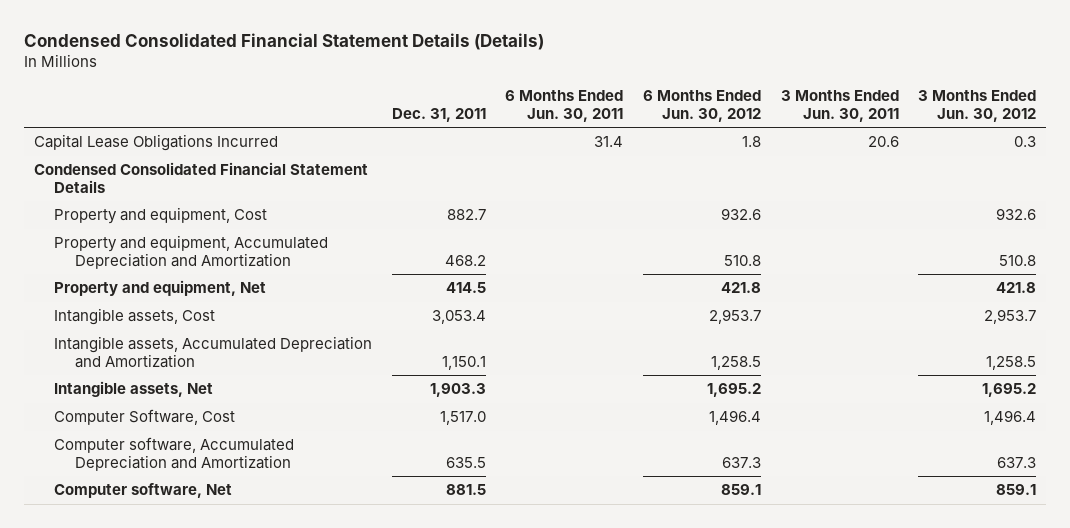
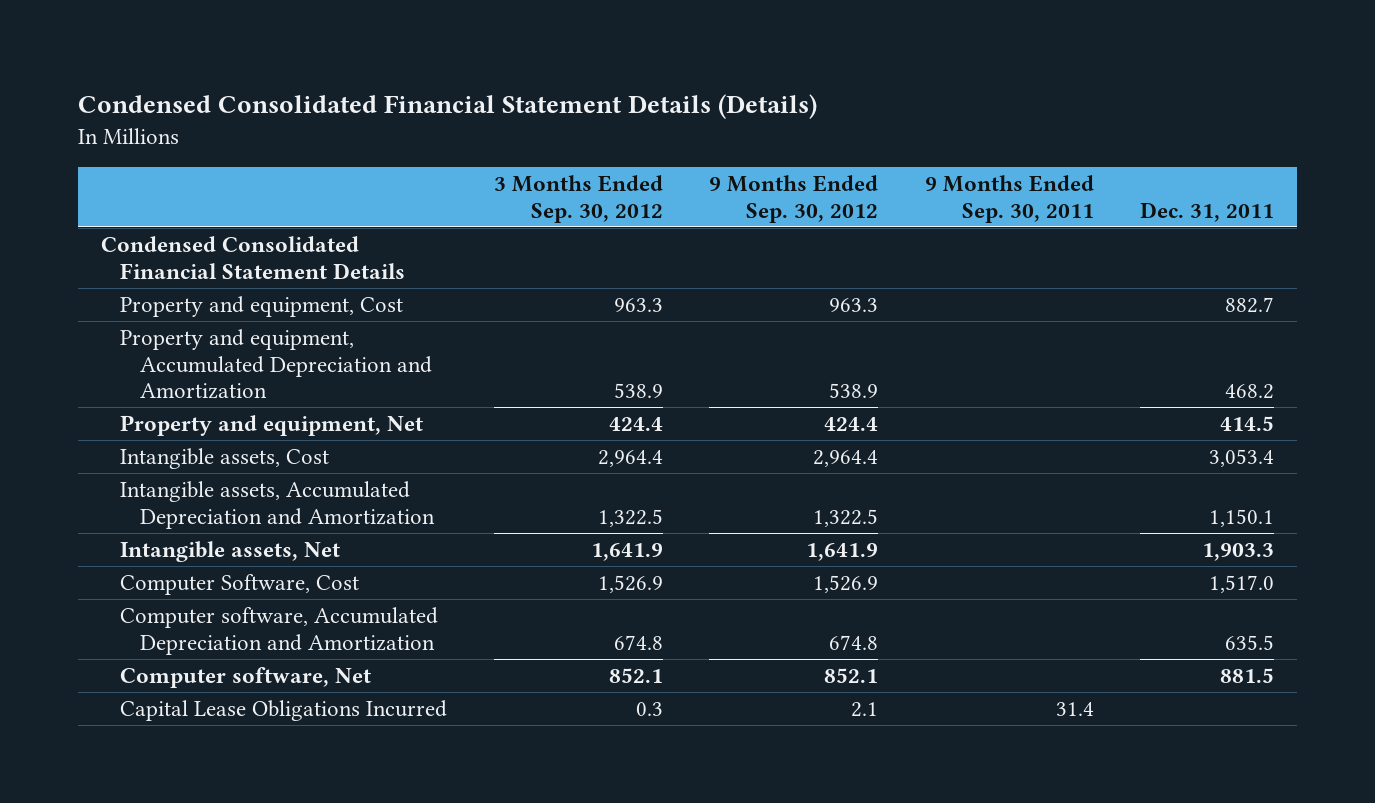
- | Dec. 31, 2011 | 6 Months Ended Jun. 30, 2011 | 6 Months Ended Jun. 30, 2012 | 3 Months Ended Jun. 30, 2011 | 3 Months Ended Jun. 30, 2012
+ | 3 Months Ended Sep. 30, 2012 | 9 Months Ended Sep. 30, 2012 | 9 Months Ended Sep. 30, 2011 | Dec. 31, 2011
moved down: Capital Lease Obligations Incurred | 0.3 | 2.1 | 31.4 |

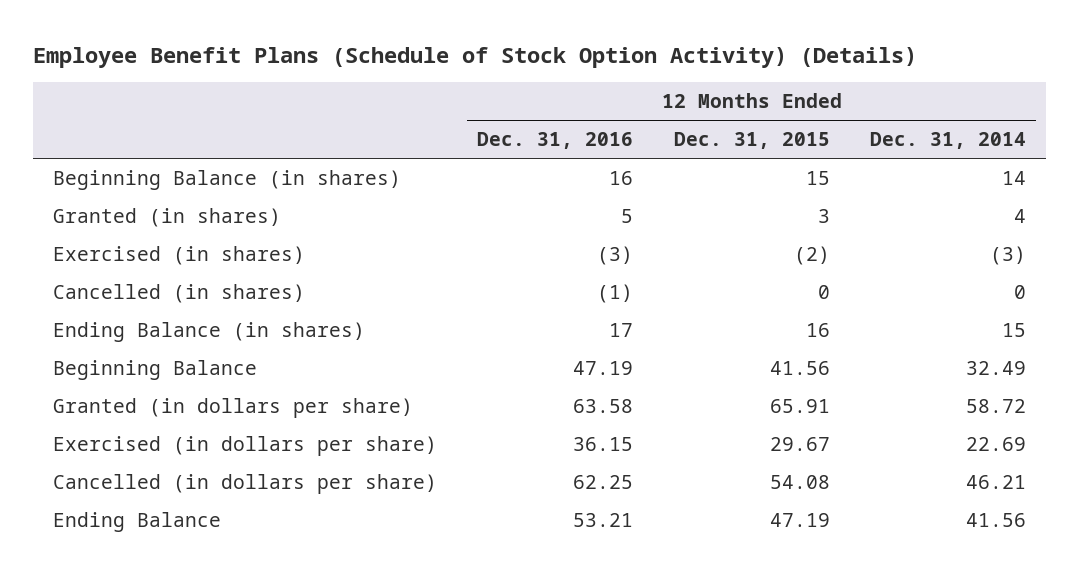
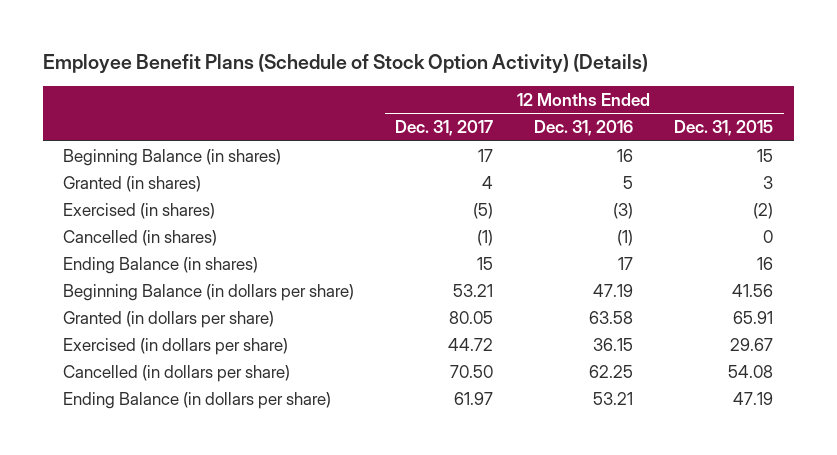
- | 12 Months Ended Dec. 31, 2016 | 12 Months Ended Dec. 31, 2015 | 12 Months Ended Dec. 31, 2014
+ | 12 Months Ended Dec. 31, 2017 | 12 Months Ended Dec. 31, 2016 | 12 Months Ended Dec. 31, 2015
- Beginning Balance | 47.19 | 41.56 | 32.49
+ Beginning Balance (in dollars per share) | 53.21 | 47.19 | 41.56
- Ending Balance | 53.21 | 47.19 | 41.56
+ Ending Balance (in dollars per share) | 61.97 | 53.21 | 47.19

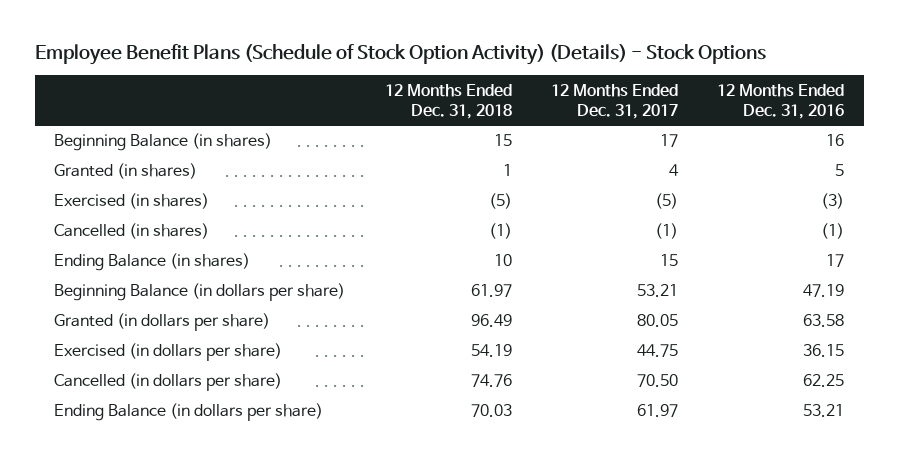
- Employee Benefit Plans (Schedule of Stock Option Activity) (Details)
+ Employee Benefit Plans (Schedule of Stock Option Activity) (Details) - Stock Options
- | 12 Months Ended Dec. 31, 2017 | 12 Months Ended Dec. 31, 2016 | 12 Months Ended Dec. 31, 2015
+ | 12 Months Ended Dec. 31, 2018 | 12 Months Ended Dec. 31, 2017 | 12 Months Ended Dec. 31, 2016
- Exercised (in dollars per share) | 44.72 | 36.15 | 29.67
+ Exercised (in dollars per share) | 54.19 | 44.75 | 36.15

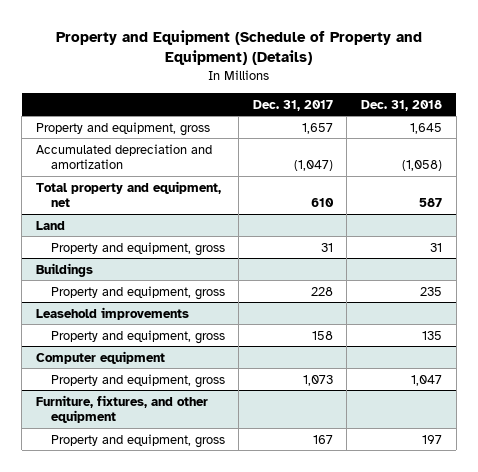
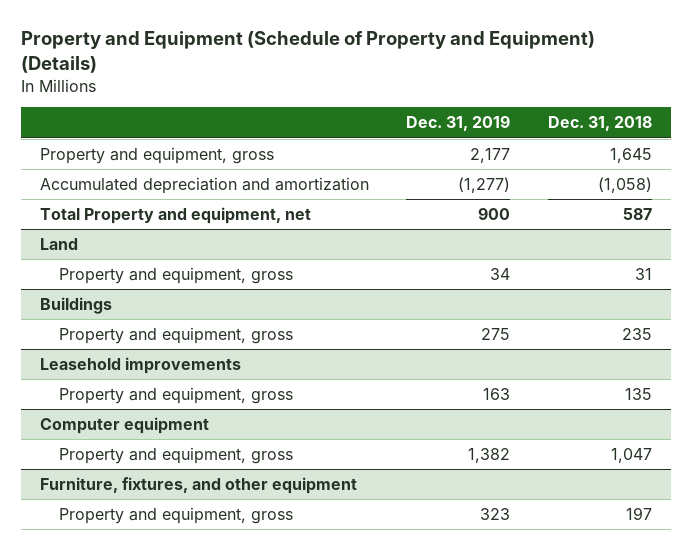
- | Dec. 31, 2017 | Dec. 31, 2018
+ | Dec. 31, 2019 | Dec. 31, 2018
- Total property and equipment, net | 610 | 587
+ Total Property and equipment, net | 900 | 587

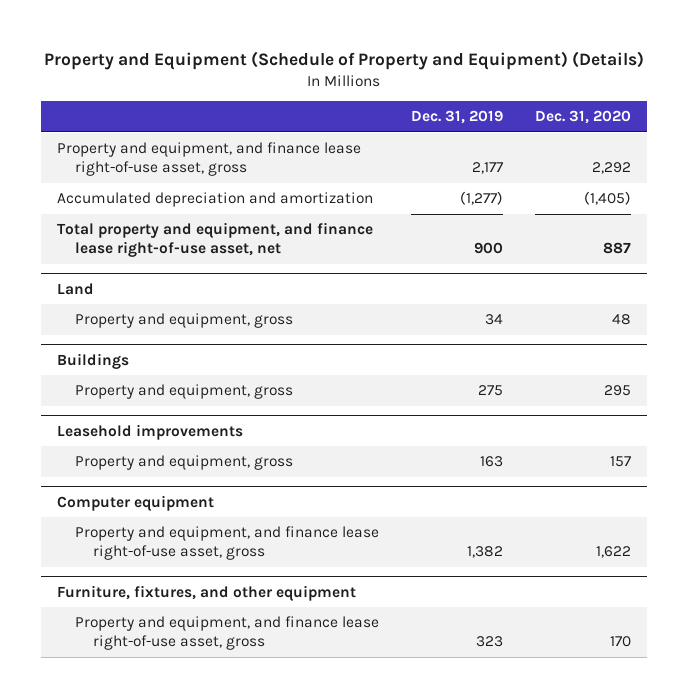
- | Dec. 31, 2019 | Dec. 31, 2018
+ | Dec. 31, 2019 | Dec. 31, 2020
- Property and equipment, gross | 2,177 | 1,645
+ Property and equipment, and finance lease right-of-use asset, gross | 2,177 | 2,292
- Total Property and equipment, net | 900 | 587
+ Total property and equipment, and finance lease right-of-use asset, net | 900 | 887
@ Computer equipment
- Property and equipment, gross | 1,382 | 1,047
+ Property and equipment, and finance lease right-of-use asset, gross | 1,382 | 1,622
@ Furniture, fixtures, and other equipment
- Property and equipment, gross | 323 | 197
+ Property and equipment, and finance lease right-of-use asset, gross | 323 | 170

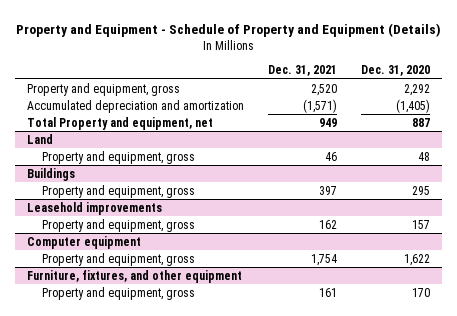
- Property and Equipment (Schedule of Property and Equipment) (Details)
+ Property and Equipment - Schedule of Property and Equipment (Details)
- | Dec. 31, 2019 | Dec. 31, 2020
+ | Dec. 31, 2021 | Dec. 31, 2020
- Property and equipment, and finance lease right-of-use asset, gross | 2,177 | 2,292
+ Property and equipment, gross | 2,520 | 2,292
- Total property and equipment, and finance lease right-of-use asset, net | 900 | 887
+ Total Property and equipment, net | 949 | 887
@ Computer equipment
- Property and equipment, and finance lease right-of-use asset, gross | 1,382 | 1,622
+ Property and equipment, gross | 1,754 | 1,622
@ Furniture, fixtures, and other equipment
- Property and equipment, and finance lease right-of-use asset, gross | 323 | 170
+ Property and equipment, gross | 161 | 170

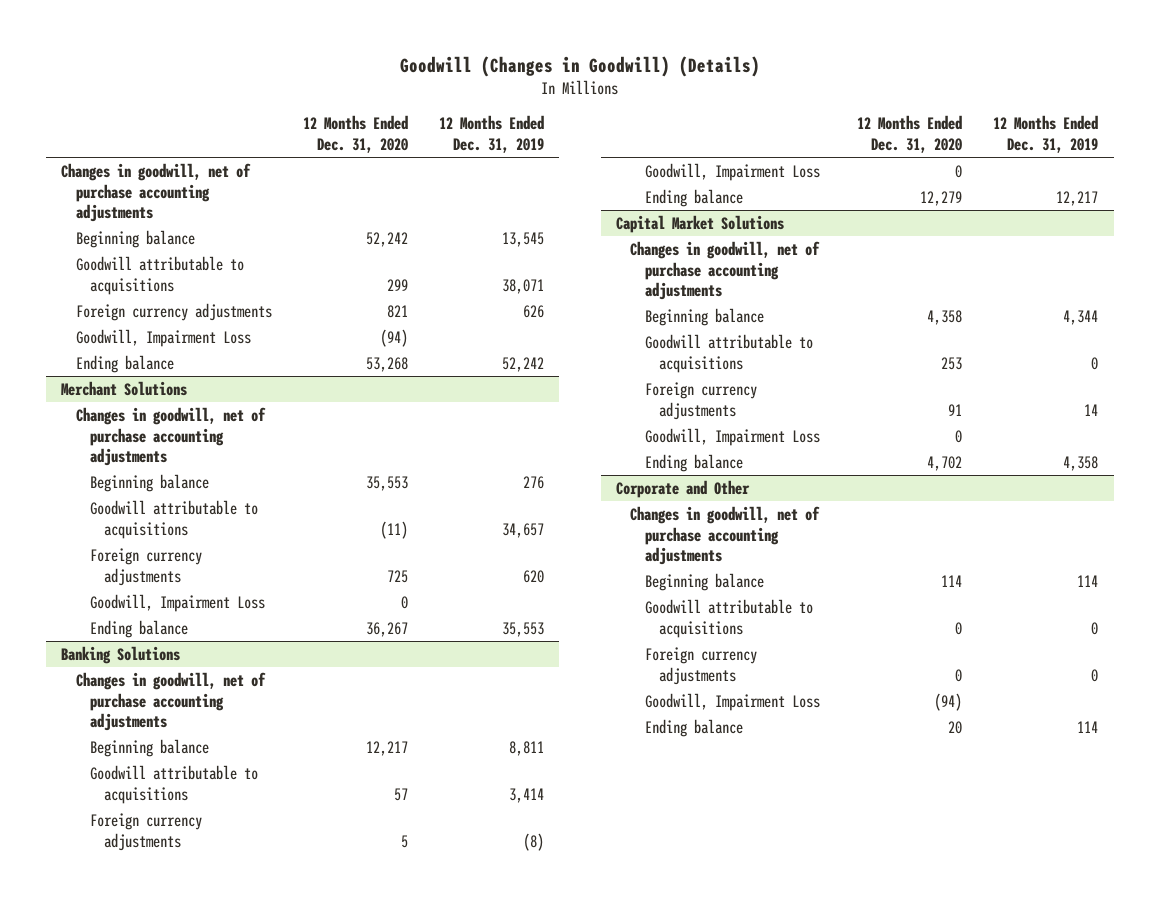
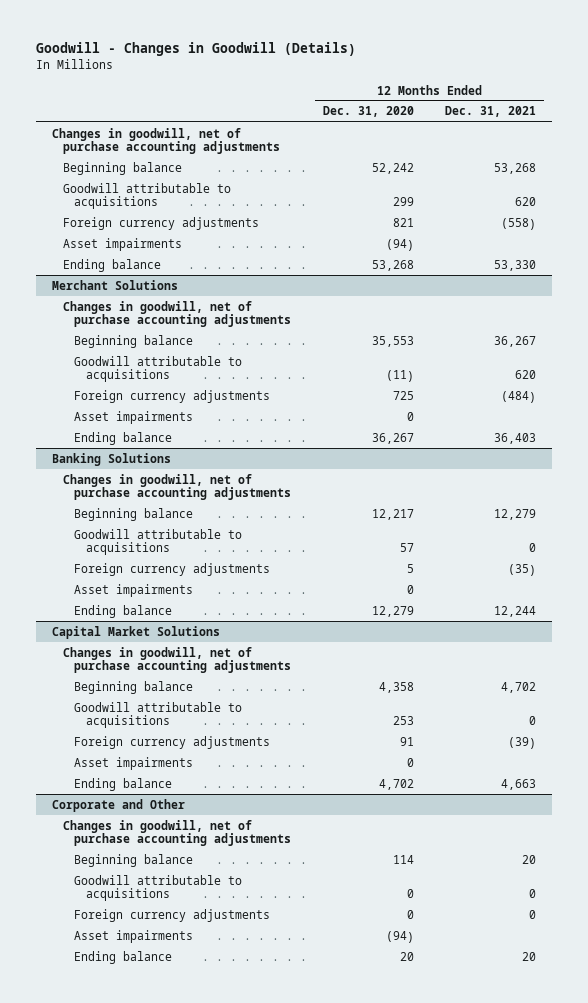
- Goodwill (Changes in Goodwill) (Details)
+ Goodwill - Changes in Goodwill (Details)
- | 12 Months Ended Dec. 31, 2020 | 12 Months Ended Dec. 31, 2019
+ | 12 Months Ended Dec. 31, 2020 | 12 Months Ended Dec. 31, 2021
- Goodwill, Impairment Loss | (94) |
+ Asset impairments | (94) |
@ Merchant Solutions
- Goodwill, Impairment Loss | 0 |
+ Asset impairments | 0 |
@ Banking Solutions
- Goodwill, Impairment Loss | 0 |
+ Asset impairments | 0 |
@ Capital Market Solutions
- Goodwill, Impairment Loss | 0 |
+ Asset impairments | 0 |
@ Corporate and Other
- Goodwill, Impairment Loss | (94) |
+ Asset impairments | (94) |

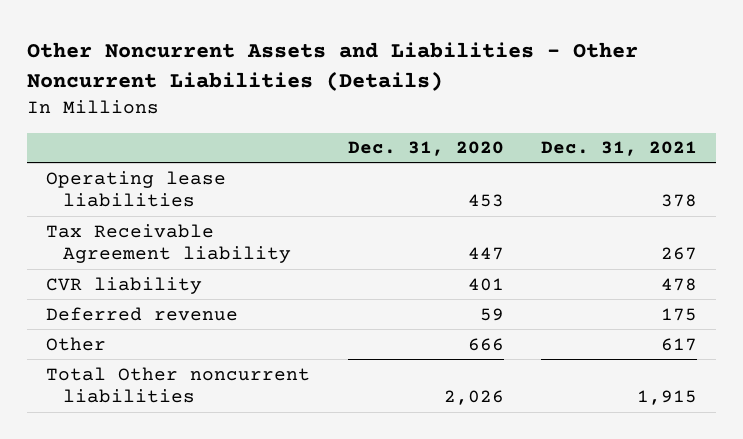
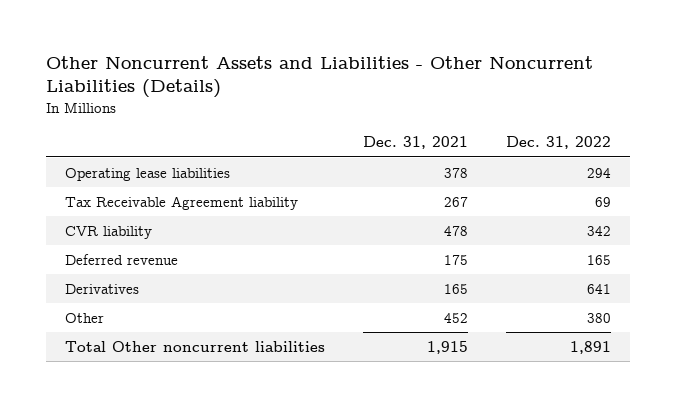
- | Dec. 31, 2020 | Dec. 31, 2021
+ | Dec. 31, 2021 | Dec. 31, 2022
- Other | 666 | 617
+ Derivatives | 165 | 641
+ Other | 452 | 380

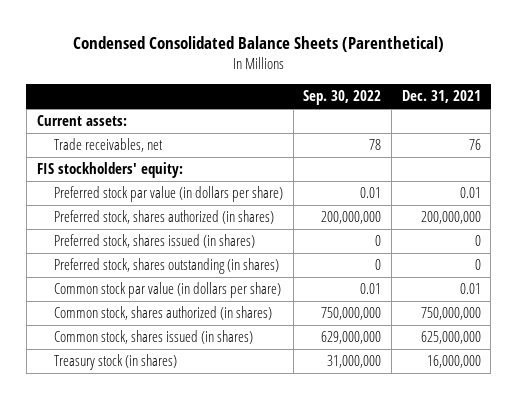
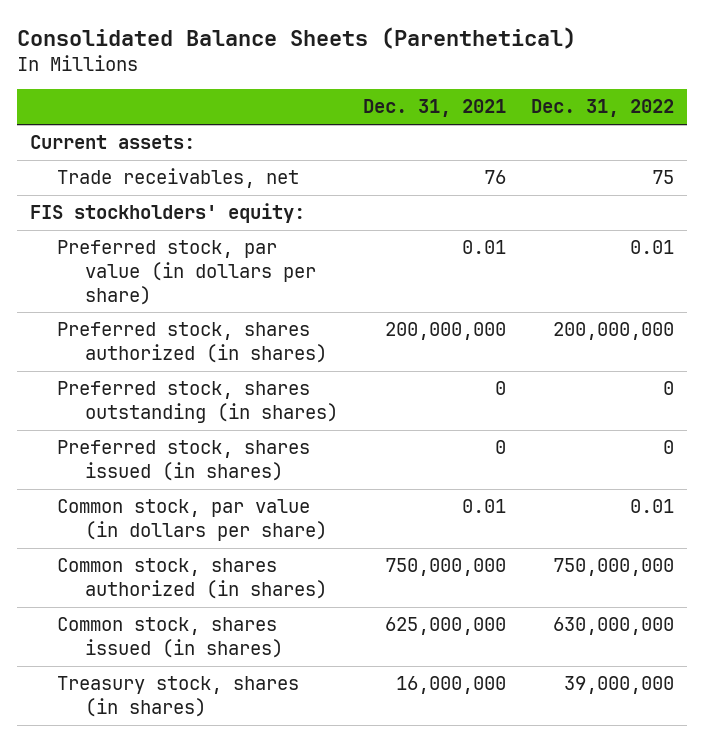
- Condensed Consolidated Balance Sheets (Parenthetical)
+ Consolidated Balance Sheets (Parenthetical)
- | Sep. 30, 2022 | Dec. 31, 2021
+ | Dec. 31, 2021 | Dec. 31, 2022
- Preferred stock par value (in dollars per share) | 0.01 | 0.01
+ Preferred stock, par value (in dollars per share) | 0.01 | 0.01
- Common stock par value (in dollars per share) | 0.01 | 0.01
moved down: Preferred stock, shares issued (in shares) | 0 | 0
+ Common stock, par value (in dollars per share) | 0.01 | 0.01
- Treasury stock (in shares) | 31,000,000 | 16,000,000
+ Treasury stock, shares (in shares) | 16,000,000 | 39,000,000

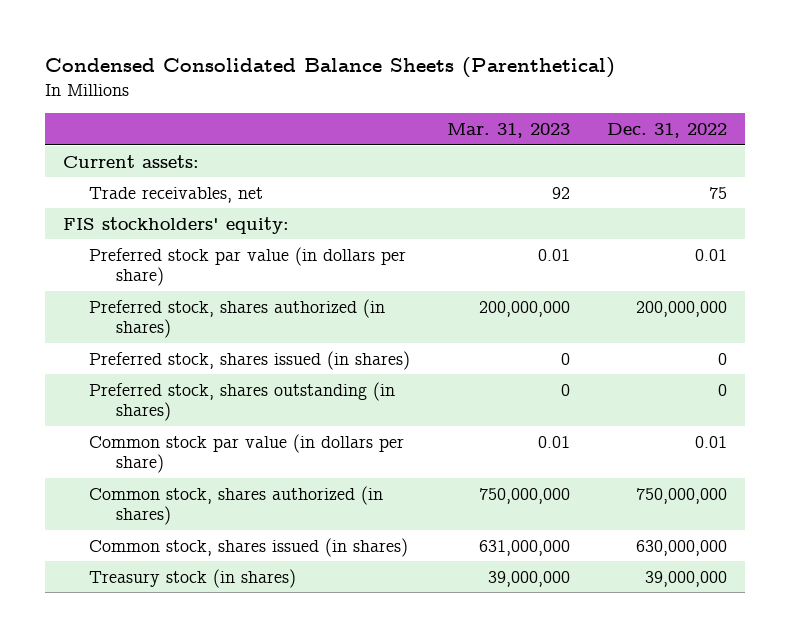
- Consolidated Balance Sheets (Parenthetical)
+ Condensed Consolidated Balance Sheets (Parenthetical)
- | Dec. 31, 2021 | Dec. 31, 2022
+ | Mar. 31, 2023 | Dec. 31, 2022
- Preferred stock, par value (in dollars per share) | 0.01 | 0.01
+ Preferred stock par value (in dollars per share) | 0.01 | 0.01
- Common stock, par value (in dollars per share) | 0.01 | 0.01
moved down: Preferred stock, shares outstanding (in shares) | 0 | 0
+ Common stock par value (in dollars per share) | 0.01 | 0.01
- Treasury stock, shares (in shares) | 16,000,000 | 39,000,000
+ Treasury stock (in shares) | 39,000,000 | 39,000,000

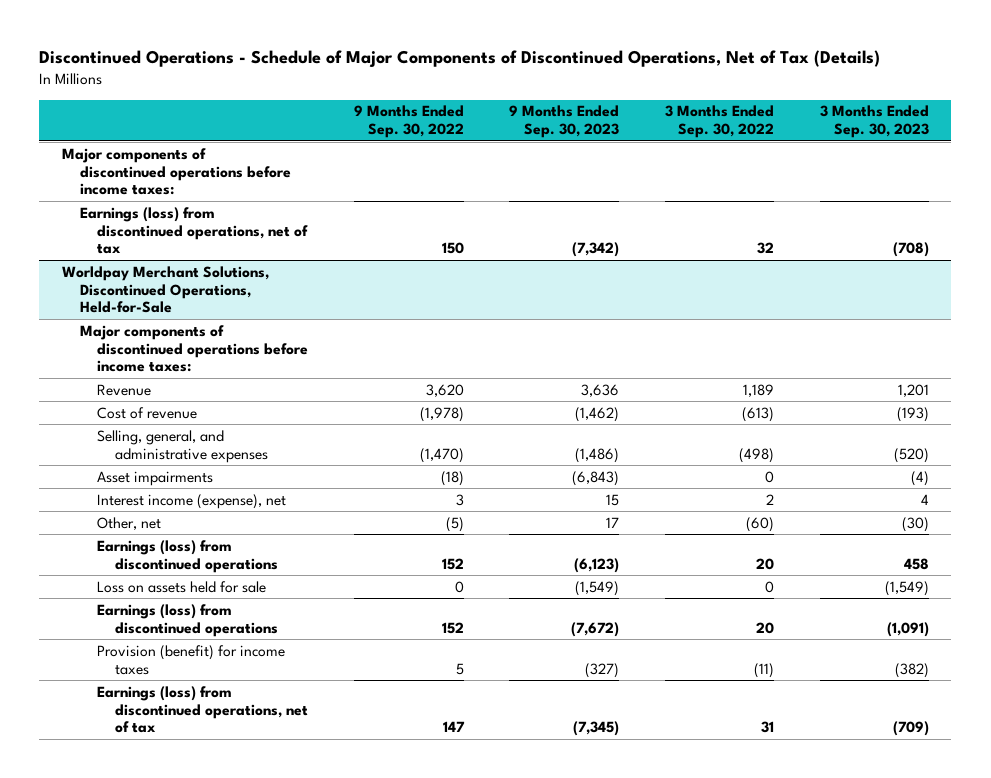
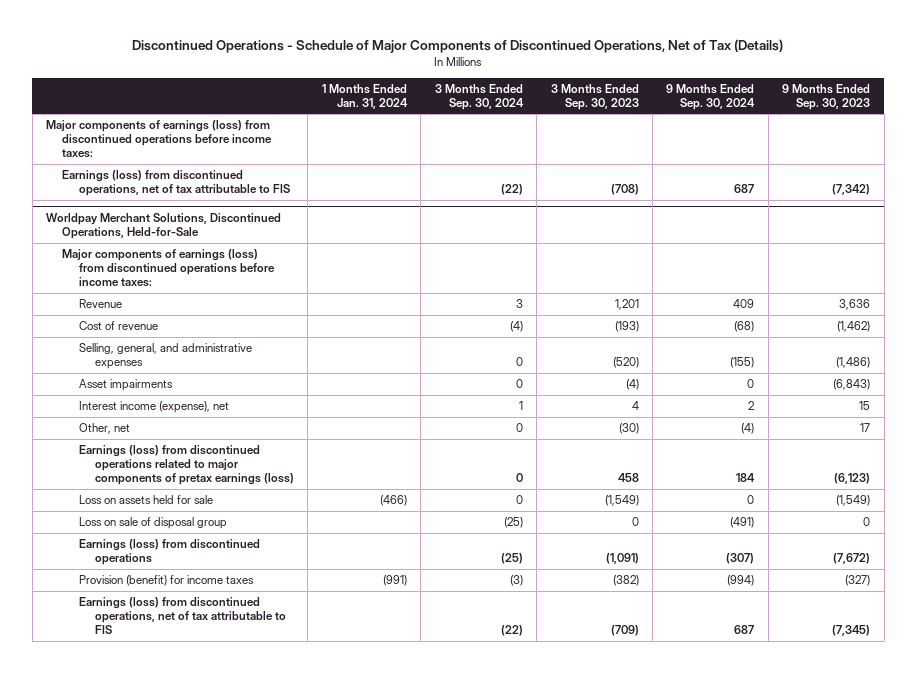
- | 9 Months Ended Sep. 30, 2022 | 9 Months Ended Sep. 30, 2023 | 3 Months Ended Sep. 30, 2022 | 3 Months Ended Sep. 30, 2023
+ | 1 Months Ended Jan. 31, 2024 | 3 Months Ended Sep. 30, 2024 | 3 Months Ended Sep. 30, 2023 | 9 Months Ended Sep. 30, 2024 | 9 Months Ended Sep. 30, 2023
- Major components of discontinued operations before income taxes:
- Earnings (loss) from discontinued operations, net of tax | 150 | (7,342) | 32 | (708)
+ Major components of earnings (loss) from discontinued operations before income taxes:
+ Earnings (loss) from discontinued operations, net of tax attributable to FIS | | (22) | (708) | 687 | (7,342)
@ Worldpay Merchant Solutions, Discontinued Operations, Held-for-Sale
- Major components of discontinued operations before income taxes:
+ Major components of earnings (loss) from discontinued operations before income taxes:
- Earnings (loss) from discontinued operations | 152 | (6,123) | 20 | 458
+ Earnings (loss) from discontinued operations related to major components of pretax earnings (loss) | | 0 | 458 | 184 | (6,123)
+ Loss on sale of disposal group | | (25) | 0 | (491) | 0
- Earnings (loss) from discontinued operations, net of tax | 147 | (7,345) | 31 | (709)
+ Earnings (loss) from discontinued operations, net of tax attributable to FIS | | (22) | (709) | 687 | (7,345)

